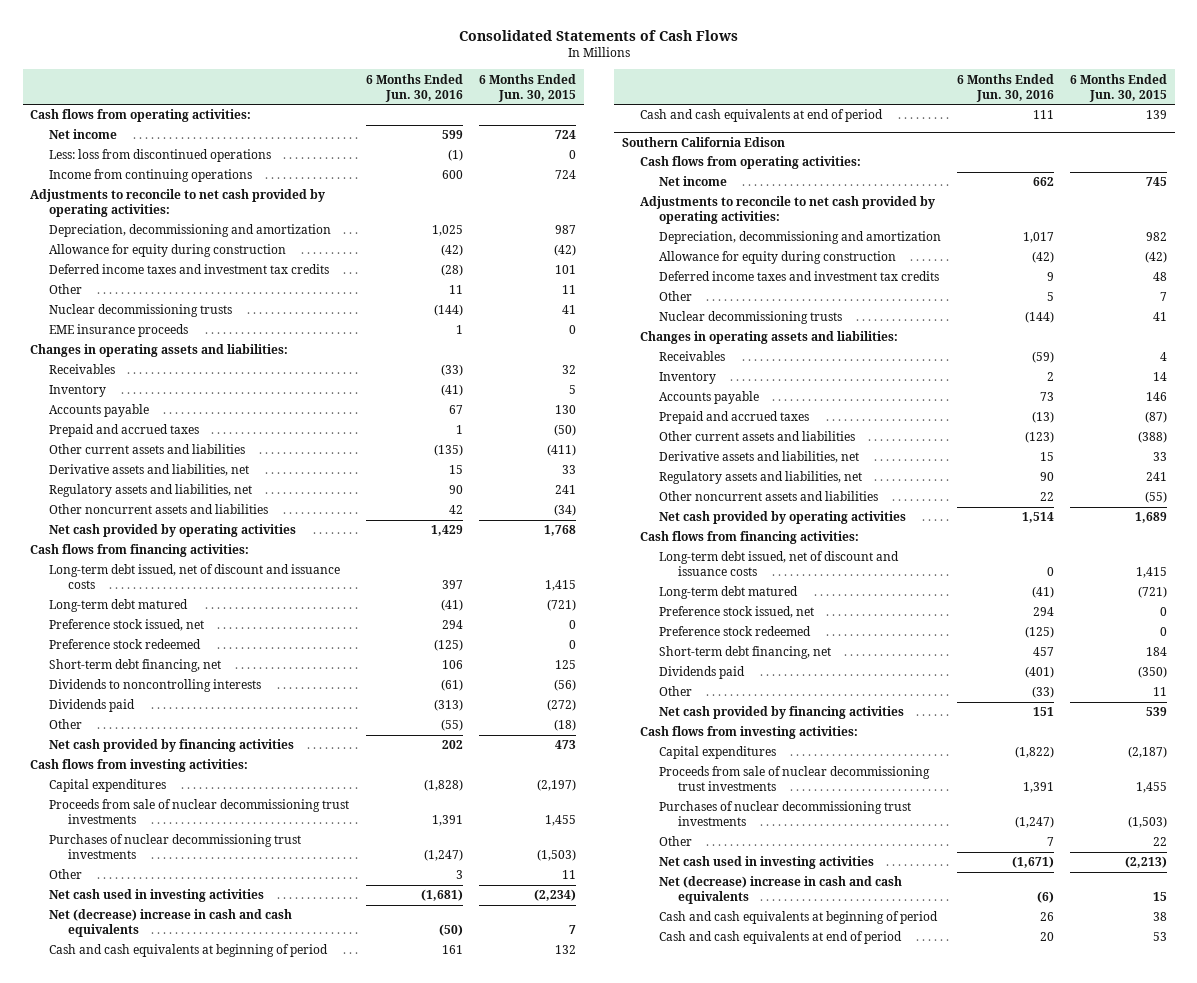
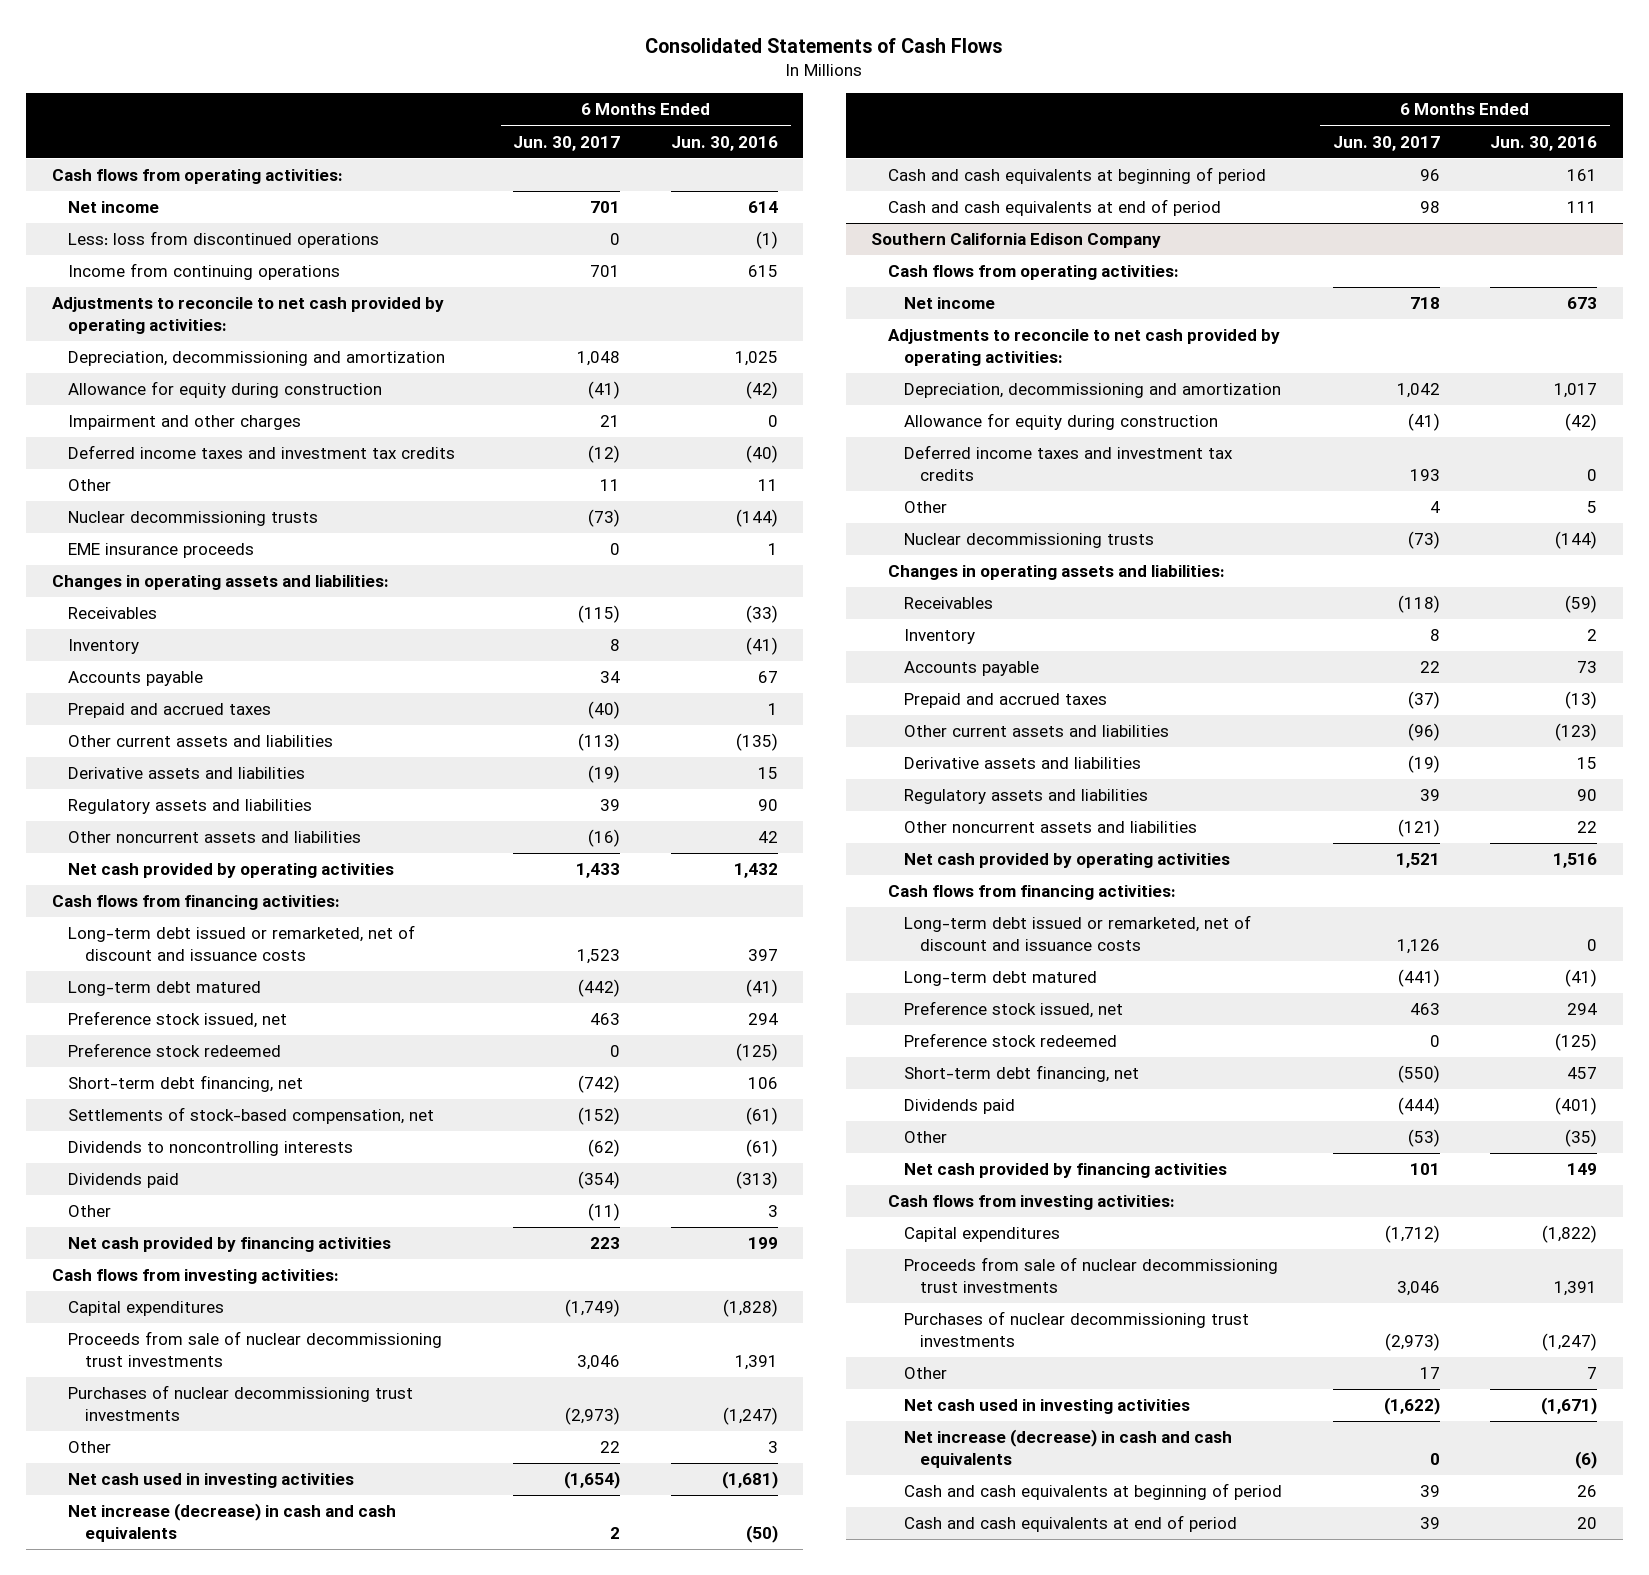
- | 6 Months Ended Jun. 30, 2016 | 6 Months Ended Jun. 30, 2015
+ | 6 Months Ended Jun. 30, 2017 | 6 Months Ended Jun. 30, 2016
- Net income | 599 | 724
+ Net income | 701 | 614
- Income from continuing operations | 600 | 724
+ Income from continuing operations | 701 | 615
- Deferred income taxes and investment tax credits | (28) | 101
+ Impairment and other charges | 21 | 0
+ Deferred income taxes and investment tax credits | (12) | (40)
- Derivative assets and liabilities, net | 15 | 33
- Regulatory assets and liabilities, net | 90 | 241
+ Derivative assets and liabilities | (19) | 15
+ Regulatory assets and liabilities | 39 | 90
- Net cash provided by operating activities | 1,429 | 1,768
+ Net cash provided by operating activities | 1,433 | 1,432
- Long-term debt issued, net of discount and issuance costs | 397 | 1,415
+ Long-term debt issued or remarketed, net of discount and issuance costs | 1,523 | 397
+ Settlements of stock-based compensation, net | (152) | (61)
- Other | (55) | (18)
- Net cash provided by financing activities | 202 | 473
+ Other | (11) | 3
+ Net cash provided by financing activities | 223 | 199
- Net (decrease) increase in cash and cash equivalents | (50) | 7
+ Net increase (decrease) in cash and cash equivalents | 2 | (50)
- Southern California Edison
+ Southern California Edison Company
- Net income | 662 | 745
+ Net income | 718 | 673
- Deferred income taxes and investment tax credits | 9 | 48
+ Deferred income taxes and investment tax credits | 193 | 0
- Derivative assets and liabilities, net | 15 | 33
- Regulatory assets and liabilities, net | 90 | 241
+ Derivative assets and liabilities | (19) | 15
+ Regulatory assets and liabilities | 39 | 90
- Net cash provided by operating activities | 1,514 | 1,689
+ Net cash provided by operating activities | 1,521 | 1,516
- Long-term debt issued, net of discount and issuance costs | 0 | 1,415
+ Long-term debt issued or remarketed, net of discount and issuance costs | 1,126 | 0
- Other | (33) | 11
- Net cash provided by financing activities | 151 | 539
+ Other | (53) | (35)
+ Net cash provided by financing activities | 101 | 149
- Net (decrease) increase in cash and cash equivalents | (6) | 15
+ Net increase (decrease) in cash and cash equivalents | 0 | (6)

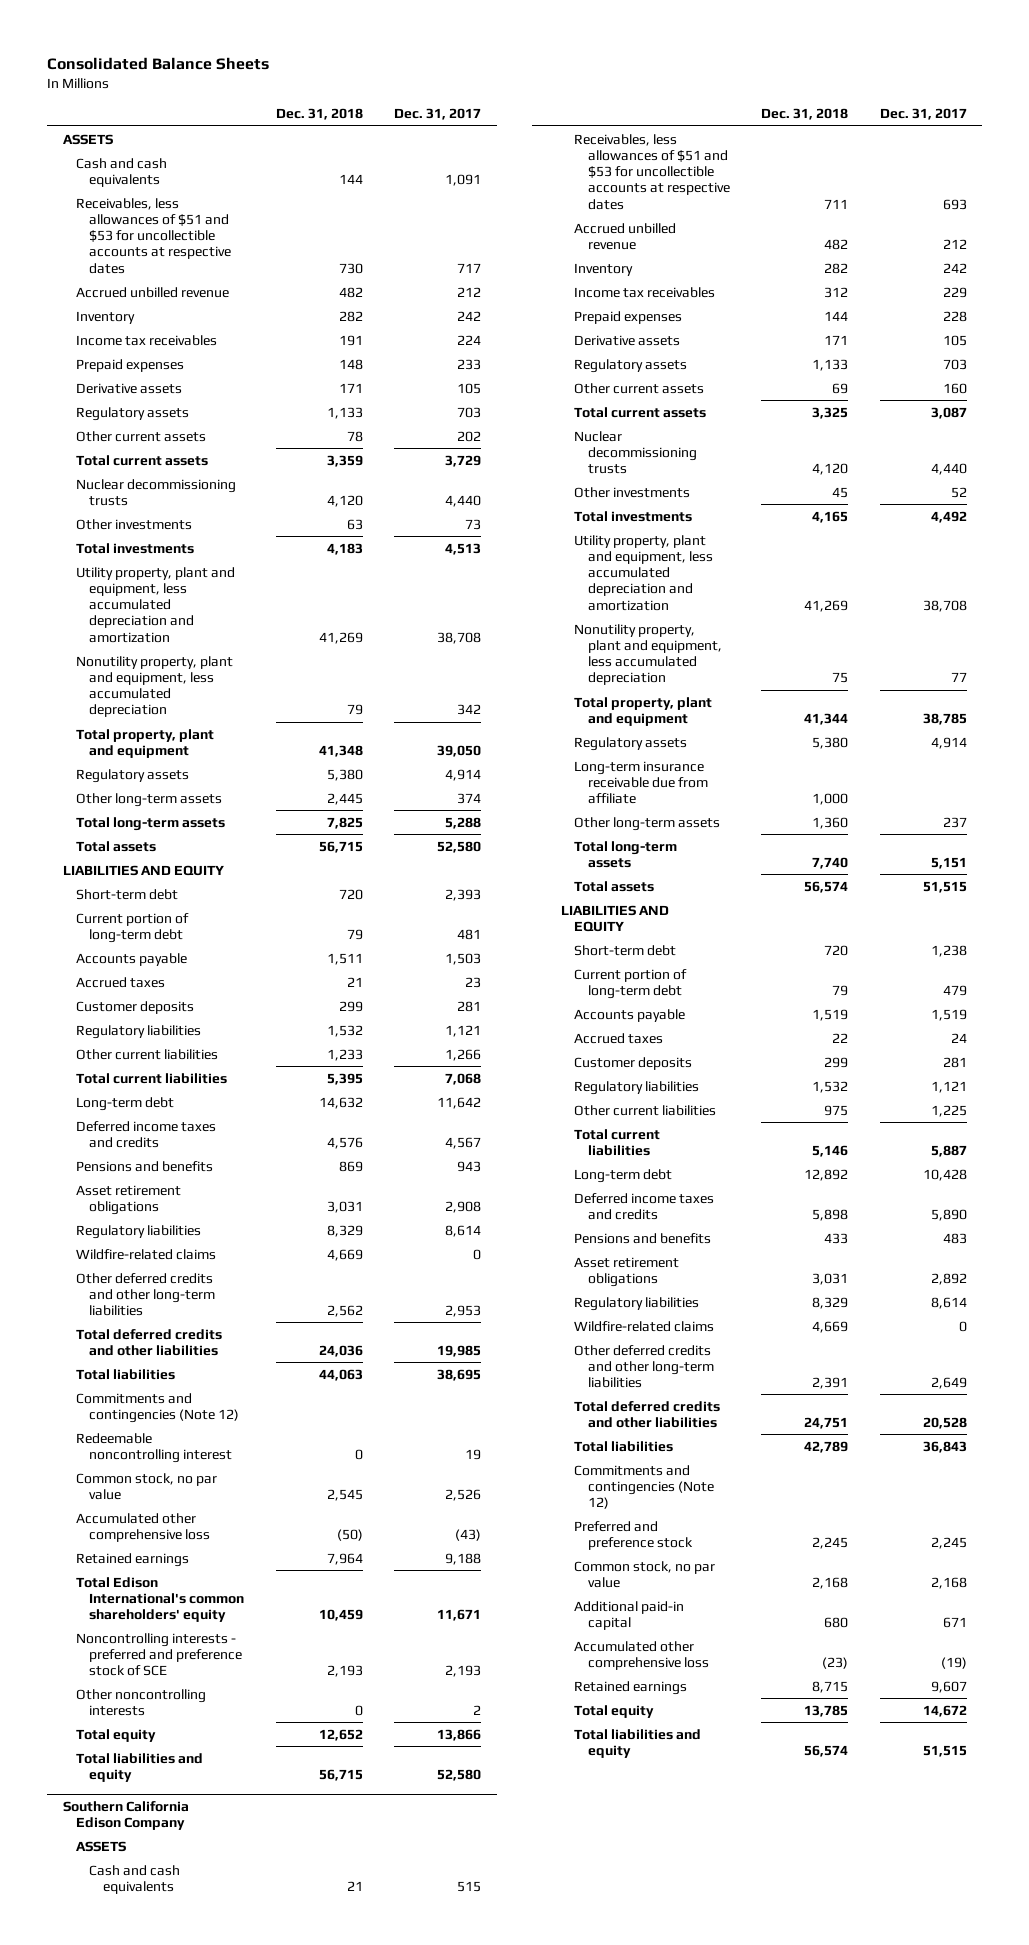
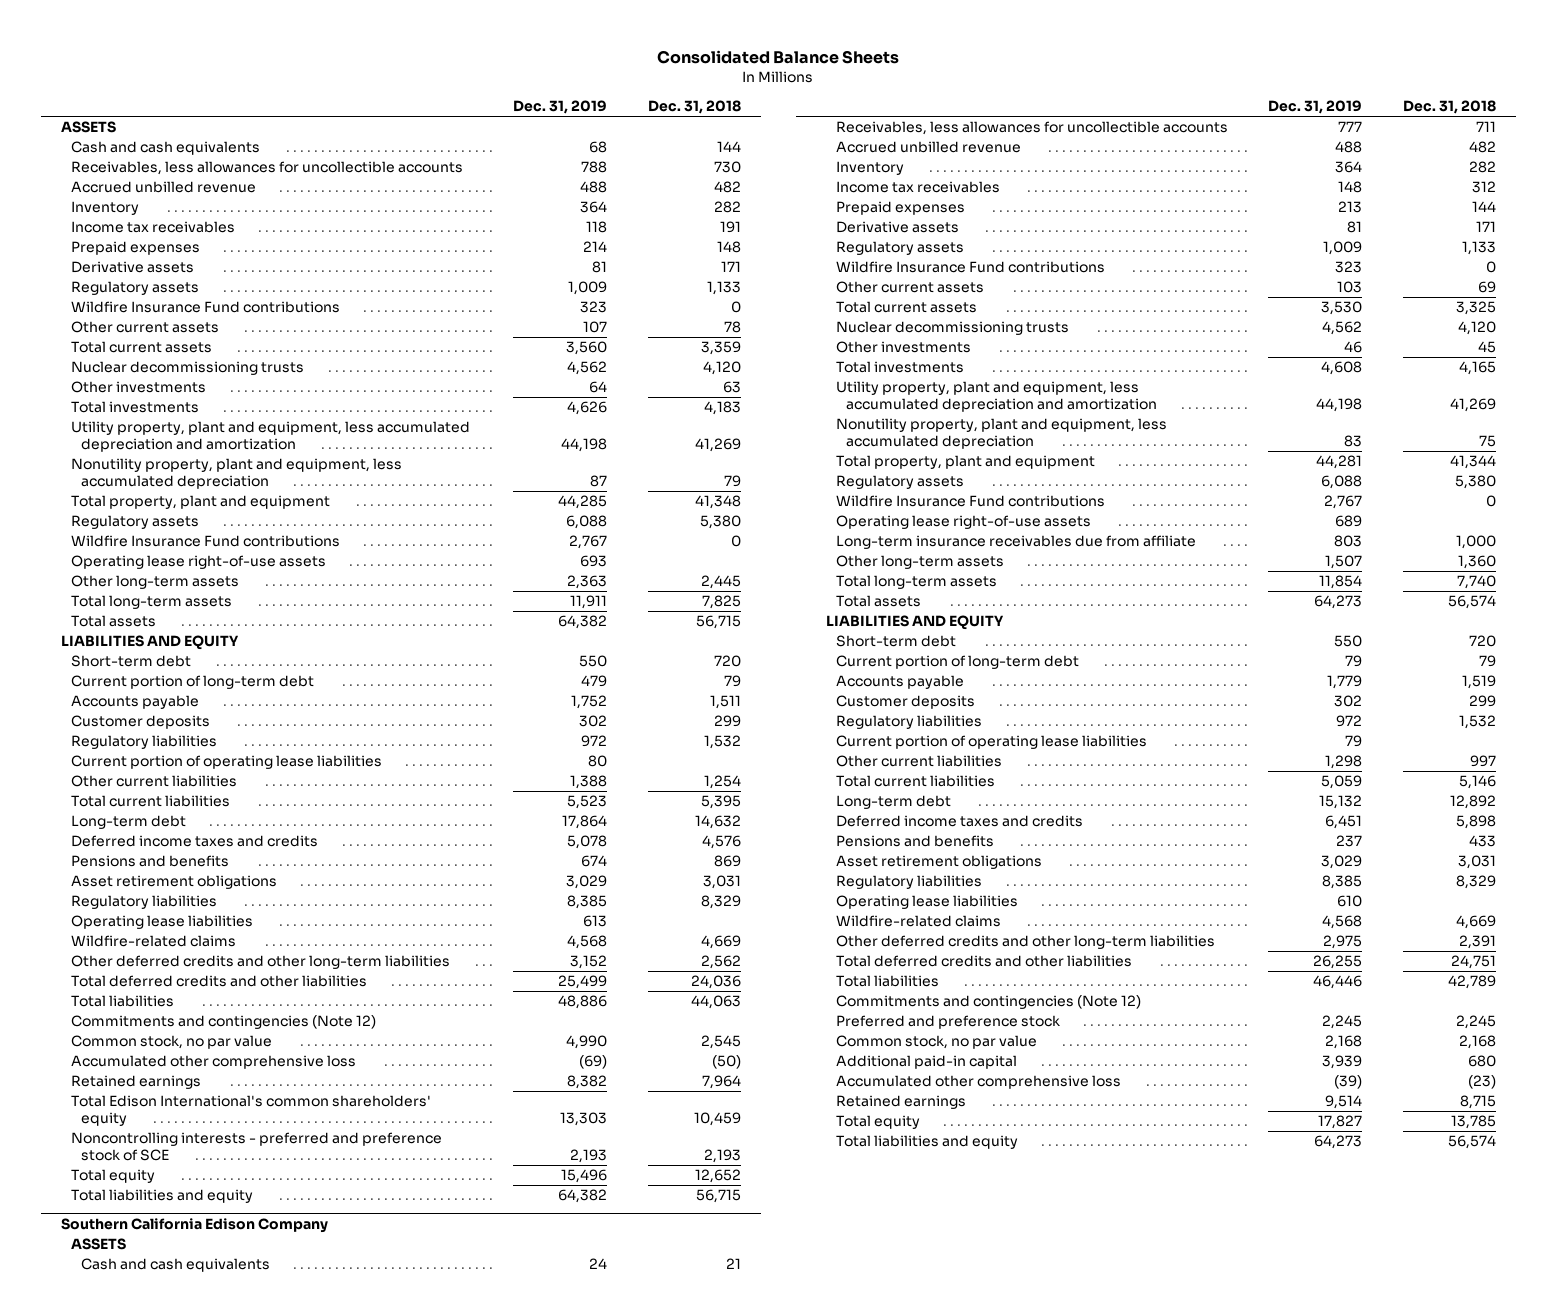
- | Dec. 31, 2018 | Dec. 31, 2017
+ | Dec. 31, 2019 | Dec. 31, 2018
- Receivables, less allowances of $51 and $53 for uncollectible accounts at respective dates | 730 | 717
+ Receivables, less allowances for uncollectible accounts | 788 | 730
+ Wildfire Insurance Fund contributions | 323 | 0
+ Wildfire Insurance Fund contributions | 2,767 | 0
+ Operating lease right-of-use assets | 693 |
- Accrued taxes | 21 | 23
- Other current liabilities | 1,233 | 1,266
+ Current portion of operating lease liabilities | 80 |
+ Other current liabilities | 1,388 | 1,254
+ Operating lease liabilities | 613 |
- Redeemable noncontrolling interest | 0 | 19
- Other noncontrolling interests | 0 | 2
@ Southern California Edison Company
- Receivables, less allowances of $51 and $53 for uncollectible accounts at respective dates | 711 | 693
+ Receivables, less allowances for uncollectible accounts | 777 | 711
+ Wildfire Insurance Fund contributions | 323 | 0
- Long-term insurance receivable due from affiliate | 1,000 |
+ Wildfire Insurance Fund contributions | 2,767 | 0
+ Operating lease right-of-use assets | 689 |
+ Long-term insurance receivables due from affiliate | 803 | 1,000
- Accrued taxes | 22 | 24
- Other current liabilities | 975 | 1,225
+ Current portion of operating lease liabilities | 79 |
+ Other current liabilities | 1,298 | 997
+ Operating lease liabilities | 610 |

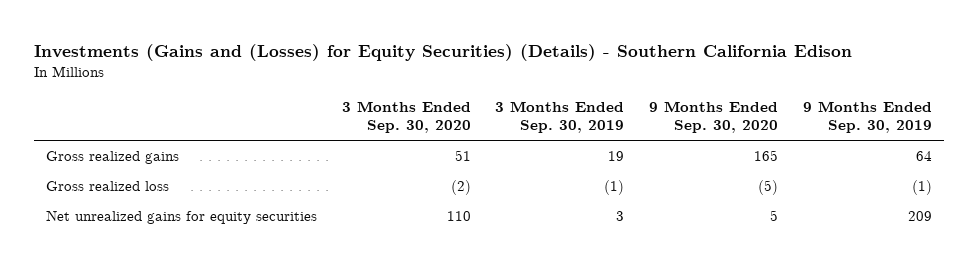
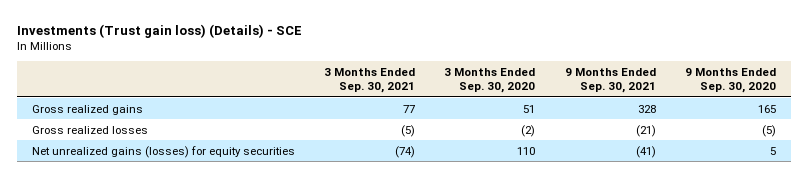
- Investments (Gains and (Losses) for Equity Securities) (Details) - Southern California Edison
+ Investments (Trust gain loss) (Details) - SCE
- | 3 Months Ended Sep. 30, 2020 | 3 Months Ended Sep. 30, 2019 | 9 Months Ended Sep. 30, 2020 | 9 Months Ended Sep. 30, 2019
+ | 3 Months Ended Sep. 30, 2021 | 3 Months Ended Sep. 30, 2020 | 9 Months Ended Sep. 30, 2021 | 9 Months Ended Sep. 30, 2020
- Gross realized loss | (2) | (1) | (5) | (1)
- Net unrealized gains for equity securities | 110 | 3 | 5 | 209
+ Gross realized losses | (5) | (2) | (21) | (5)
+ Net unrealized gains (losses) for equity securities | (74) | 110 | (41) | 5

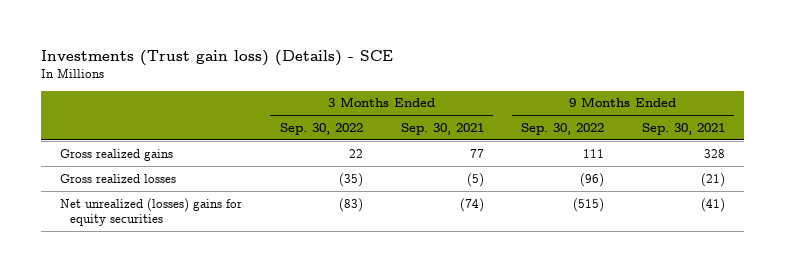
- | 3 Months Ended Sep. 30, 2021 | 3 Months Ended Sep. 30, 2020 | 9 Months Ended Sep. 30, 2021 | 9 Months Ended Sep. 30, 2020
+ | 3 Months Ended Sep. 30, 2022 | 3 Months Ended Sep. 30, 2021 | 9 Months Ended Sep. 30, 2022 | 9 Months Ended Sep. 30, 2021
- Net unrealized gains (losses) for equity securities | (74) | 110 | (41) | 5
+ Net unrealized (losses) gains for equity securities | (83) | (74) | (515) | (41)

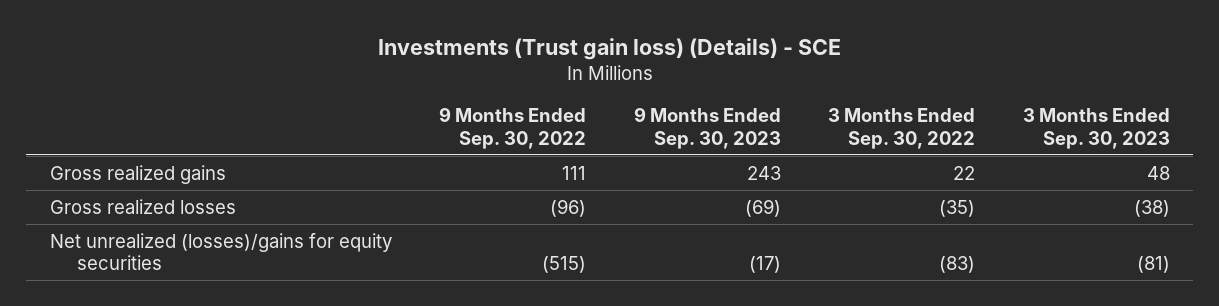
- | 3 Months Ended Sep. 30, 2022 | 3 Months Ended Sep. 30, 2021 | 9 Months Ended Sep. 30, 2022 | 9 Months Ended Sep. 30, 2021
+ | 9 Months Ended Sep. 30, 2022 | 9 Months Ended Sep. 30, 2023 | 3 Months Ended Sep. 30, 2022 | 3 Months Ended Sep. 30, 2023
- Net unrealized (losses) gains for equity securities | (83) | (74) | (515) | (41)
+ Net unrealized (losses)/gains for equity securities | (515) | (17) | (83) | (81)

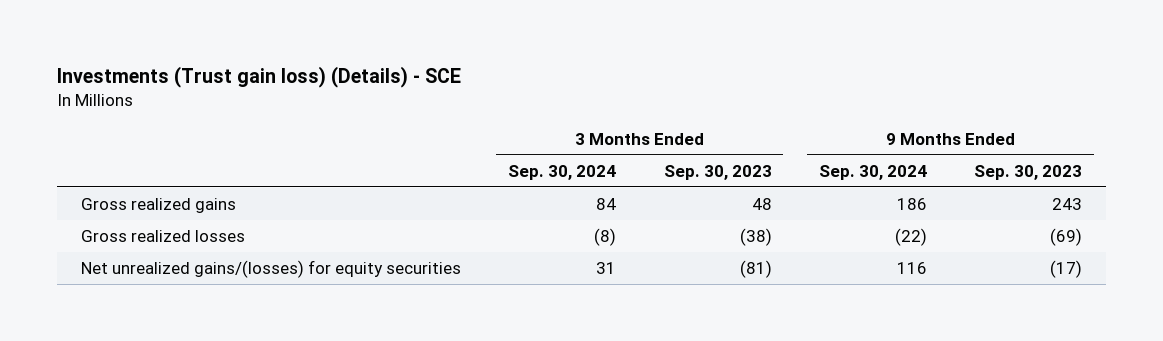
- | 9 Months Ended Sep. 30, 2022 | 9 Months Ended Sep. 30, 2023 | 3 Months Ended Sep. 30, 2022 | 3 Months Ended Sep. 30, 2023
+ | 3 Months Ended Sep. 30, 2024 | 3 Months Ended Sep. 30, 2023 | 9 Months Ended Sep. 30, 2024 | 9 Months Ended Sep. 30, 2023
- Net unrealized (losses)/gains for equity securities | (515) | (17) | (83) | (81)
+ Net unrealized gains/(losses) for equity securities | 31 | (81) | 116 | (17)

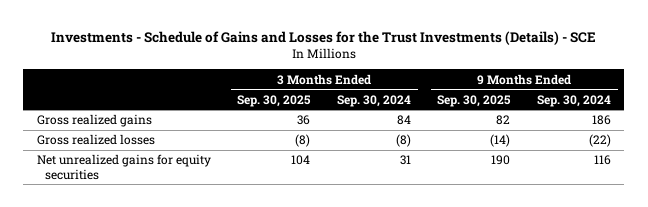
- Investments (Trust gain loss) (Details) - SCE
+ Investments - Schedule of Gains and Losses for the Trust Investments (Details) - SCE
- | 3 Months Ended Sep. 30, 2024 | 3 Months Ended Sep. 30, 2023 | 9 Months Ended Sep. 30, 2024 | 9 Months Ended Sep. 30, 2023
+ | 3 Months Ended Sep. 30, 2025 | 3 Months Ended Sep. 30, 2024 | 9 Months Ended Sep. 30, 2025 | 9 Months Ended Sep. 30, 2024
- Net unrealized gains/(losses) for equity securities | 31 | (81) | 116 | (17)
+ Net unrealized gains for equity securities | 104 | 31 | 190 | 116

